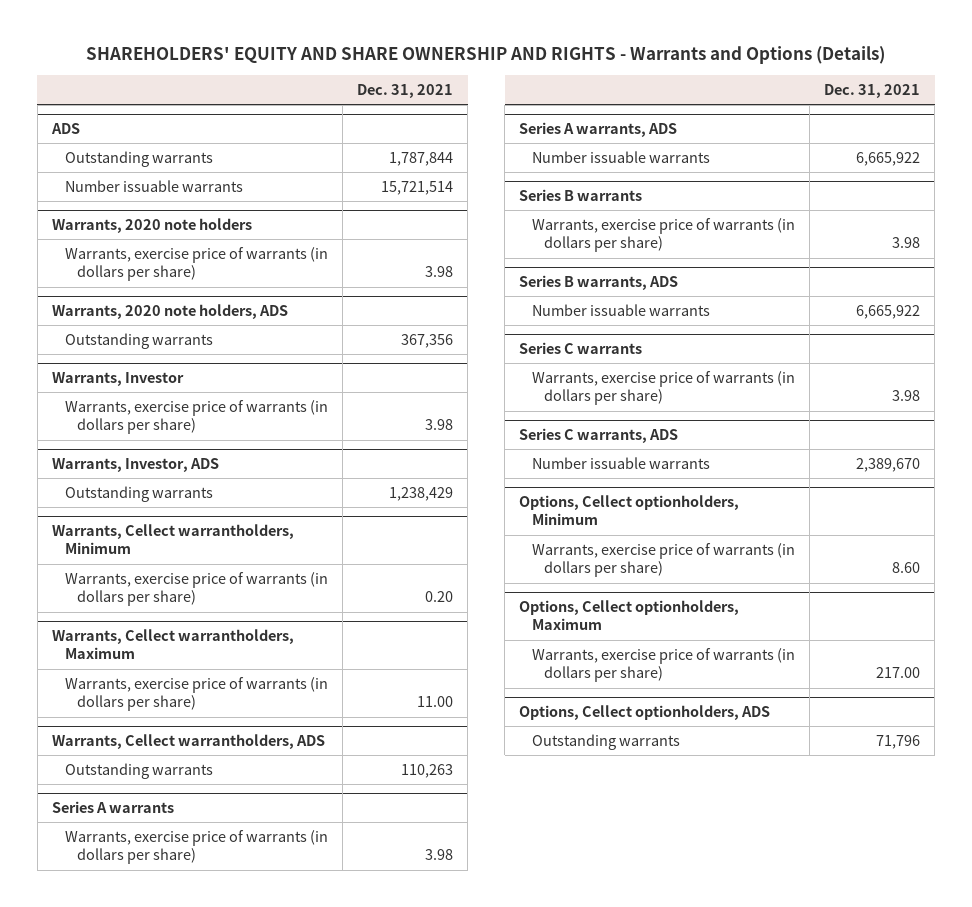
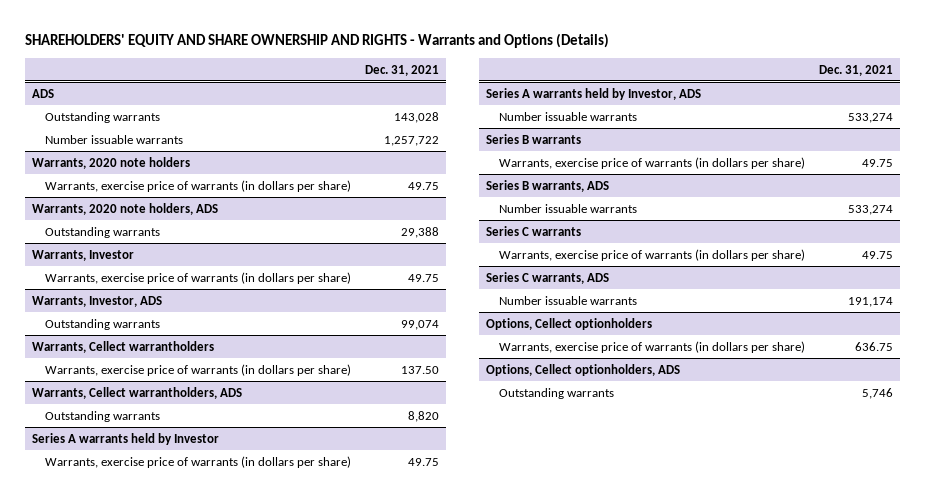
@ ADS
- Outstanding warrants | 1,787,844
- Number issuable warrants | 15,721,514
+ Outstanding warrants | 143,028
+ Number issuable warrants | 1,257,722
@ Warrants, 2020 note holders
- Warrants, exercise price of warrants (in dollars per share) | 3.98
+ Warrants, exercise price of warrants (in dollars per share) | 49.75
@ Warrants, 2020 note holders, ADS
- Outstanding warrants | 367,356
+ Outstanding warrants | 29,388
@ Warrants, Investor
- Warrants, exercise price of warrants (in dollars per share) | 3.98
+ Warrants, exercise price of warrants (in dollars per share) | 49.75
@ Warrants, Investor, ADS
- Outstanding warrants | 1,238,429
- Warrants, Cellect warrantholders, Minimum
- Warrants, exercise price of warrants (in dollars per share) | 0.20
- Warrants, Cellect warrantholders, Maximum
- Warrants, exercise price of warrants (in dollars per share) | 11.00
@ Warrants, Investor, ADS
+ Outstanding warrants | 99,074
+ Warrants, Cellect warrantholders
+ Warrants, exercise price of warrants (in dollars per share) | 137.50
@ Warrants, Cellect warrantholders, ADS
- Outstanding warrants | 110,263
- Series A warrants
- Warrants, exercise price of warrants (in dollars per share) | 3.98
- Series A warrants, ADS
- Number issuable warrants | 6,665,922
@ Warrants, Cellect warrantholders, ADS
+ Outstanding warrants | 8,820
+ Series A warrants held by Investor
+ Warrants, exercise price of warrants (in dollars per share) | 49.75
+ Series A warrants held by Investor, ADS
+ Number issuable warrants | 533,274
@ Series B warrants
- Warrants, exercise price of warrants (in dollars per share) | 3.98
+ Warrants, exercise price of warrants (in dollars per share) | 49.75
@ Series B warrants, ADS
- Number issuable warrants | 6,665,922
+ Number issuable warrants | 533,274
@ Series C warrants
- Warrants, exercise price of warrants (in dollars per share) | 3.98
+ Warrants, exercise price of warrants (in dollars per share) | 49.75
@ Series C warrants, ADS
- Number issuable warrants | 2,389,670
- Options, Cellect optionholders, Minimum
- Warrants, exercise price of warrants (in dollars per share) | 8.60
- Options, Cellect optionholders, Maximum
- Warrants, exercise price of warrants (in dollars per share) | 217.00
@ Series C warrants, ADS
+ Number issuable warrants | 191,174
+ Options, Cellect optionholders
+ Warrants, exercise price of warrants (in dollars per share) | 636.75
@ Options, Cellect optionholders, ADS
- Outstanding warrants | 71,796
+ Outstanding warrants | 5,746

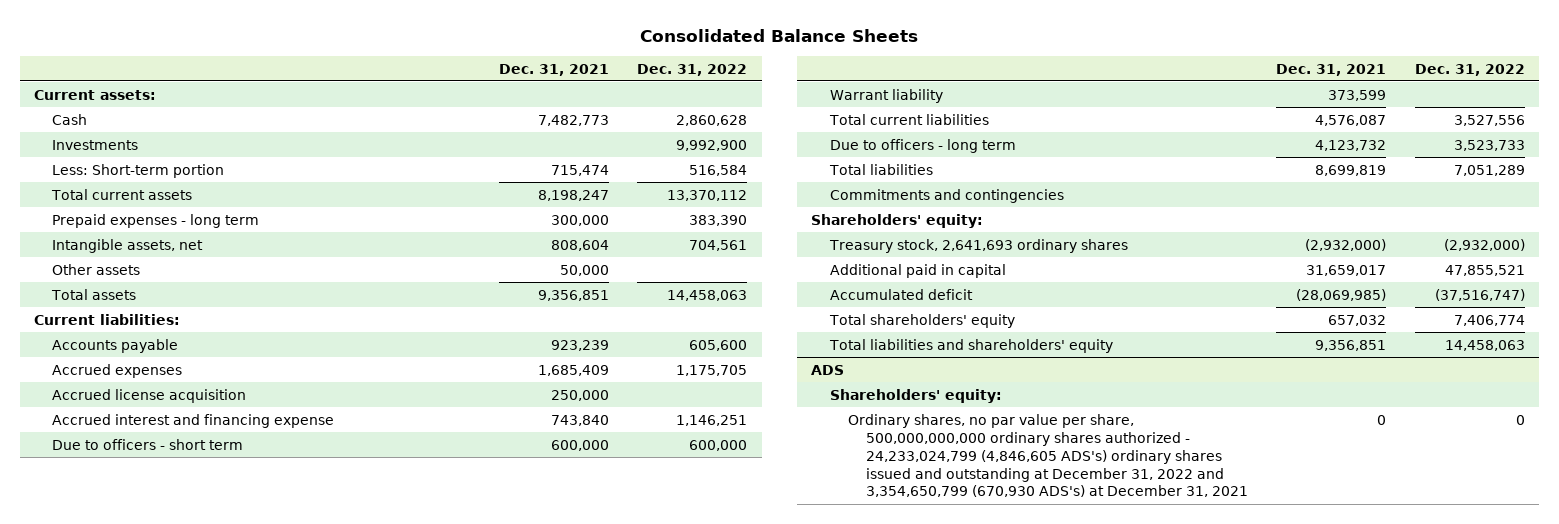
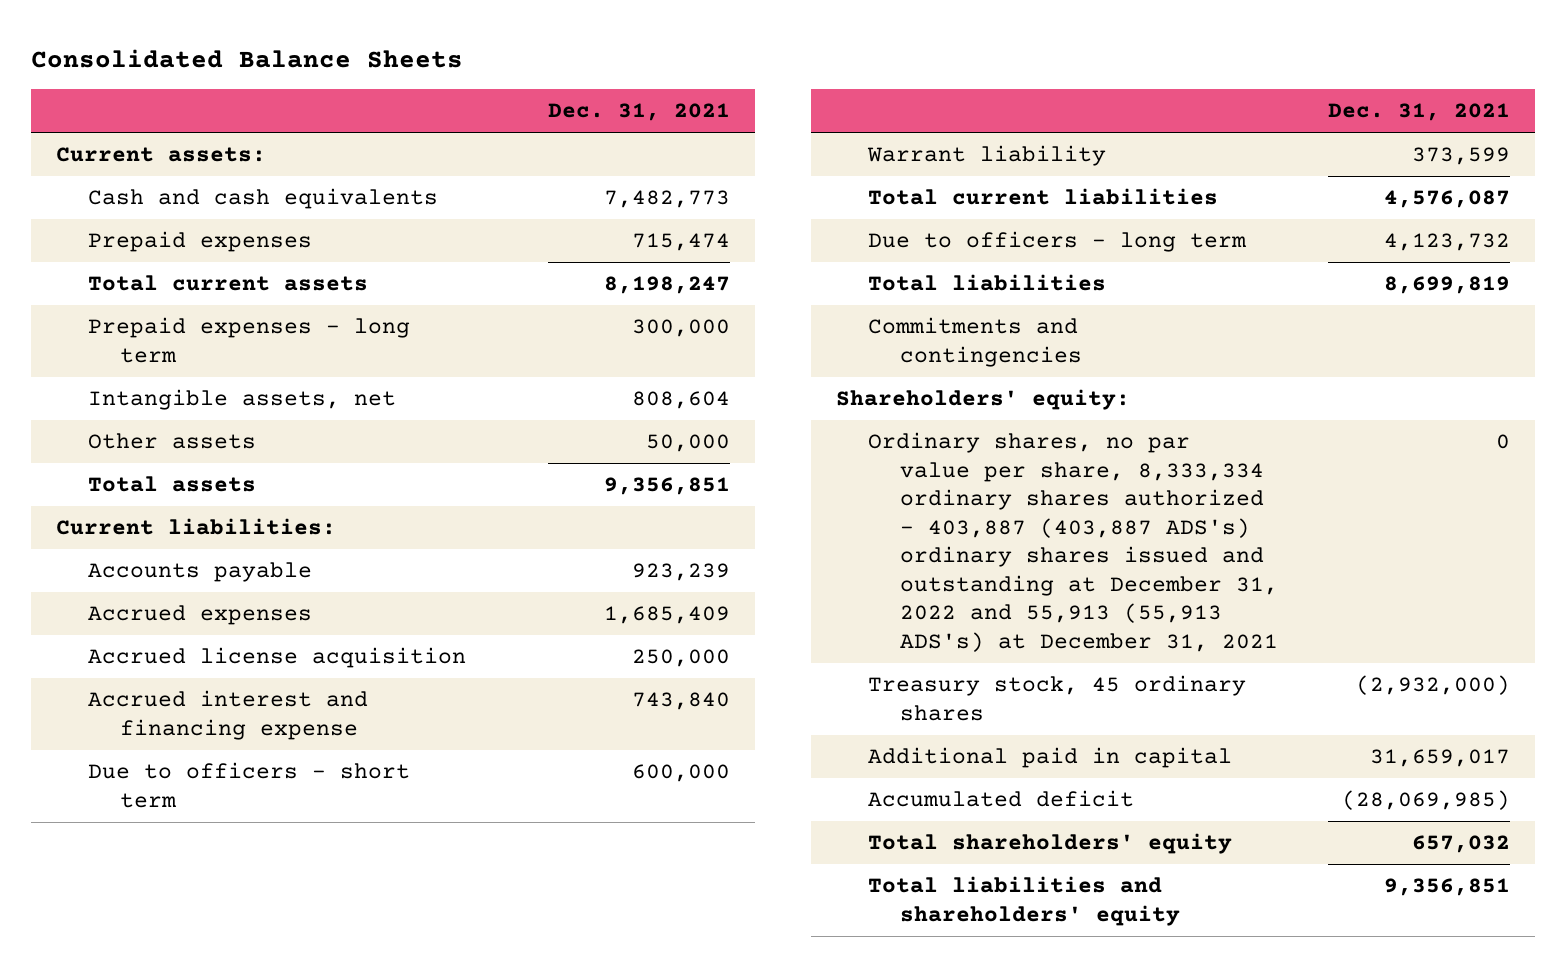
- | Dec. 31, 2021 | Dec. 31, 2022
+ | Dec. 31, 2021
- Cash | 7,482,773 | 2,860,628
- Investments | | 9,992,900
- Less: Short-term portion | 715,474 | 516,584
+ Cash and cash equivalents | 7,482,773
+ Prepaid expenses | 715,474
- Treasury stock, 2,641,693 ordinary shares | (2,932,000) | (2,932,000)
+ Ordinary shares, no par value per share, 8,333,334 ordinary shares authorized - 403,887 (403,887 ADS's) ordinary shares issued and outstanding at December 31, 2022 and 55,913 (55,913 ADS's) at December 31, 2021 | 0
+ Treasury stock, 45 ordinary shares | (2,932,000)
- ADS
- Shareholders' equity:
- Ordinary shares, no par value per share, 500,000,000,000 ordinary shares authorized - 24,233,024,799 (4,846,605 ADS's) ordinary shares issued and outstanding at December 31, 2022 and 3,354,650,799 (670,930 ADS's) at December 31, 2021 | 0 | 0

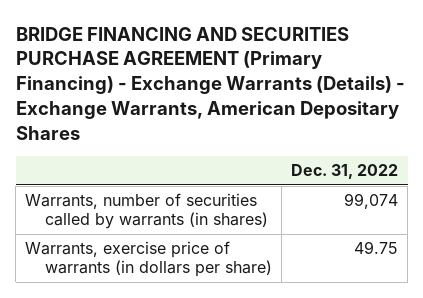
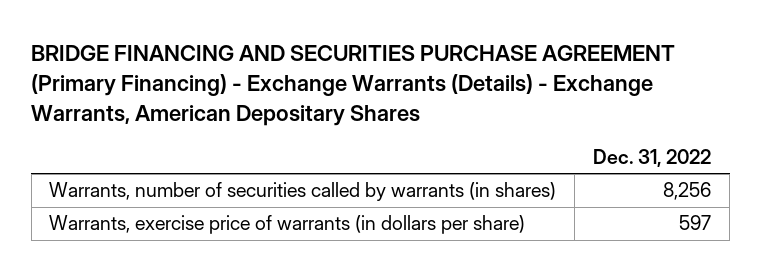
- Warrants, number of securities called by warrants (in shares) | 99,074
- Warrants, exercise price of warrants (in dollars per share) | 49.75
+ Warrants, number of securities called by warrants (in shares) | 8,256
+ Warrants, exercise price of warrants (in dollars per share) | 597

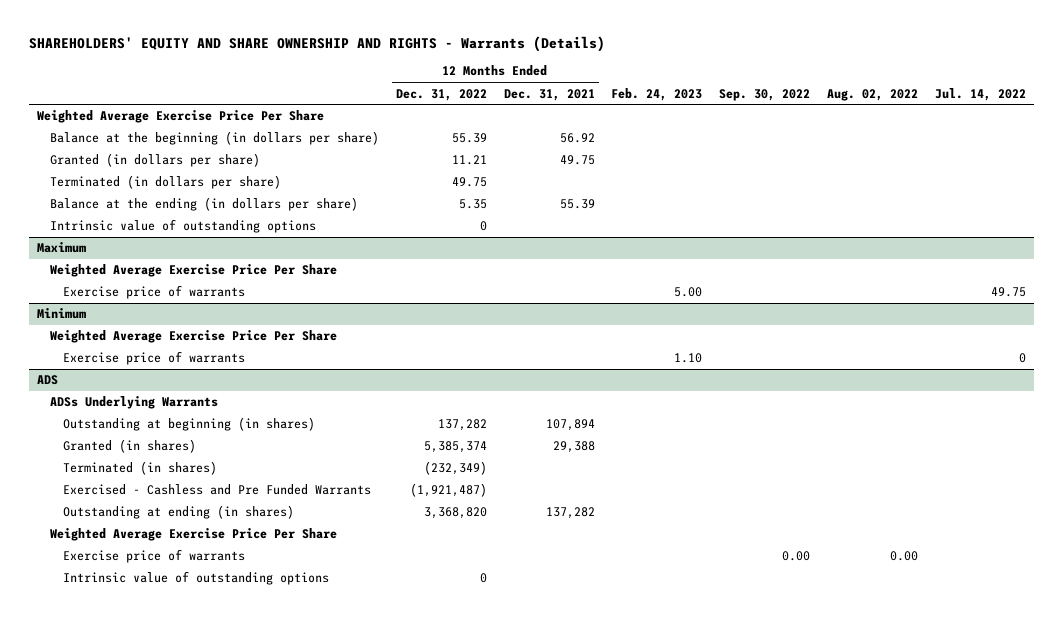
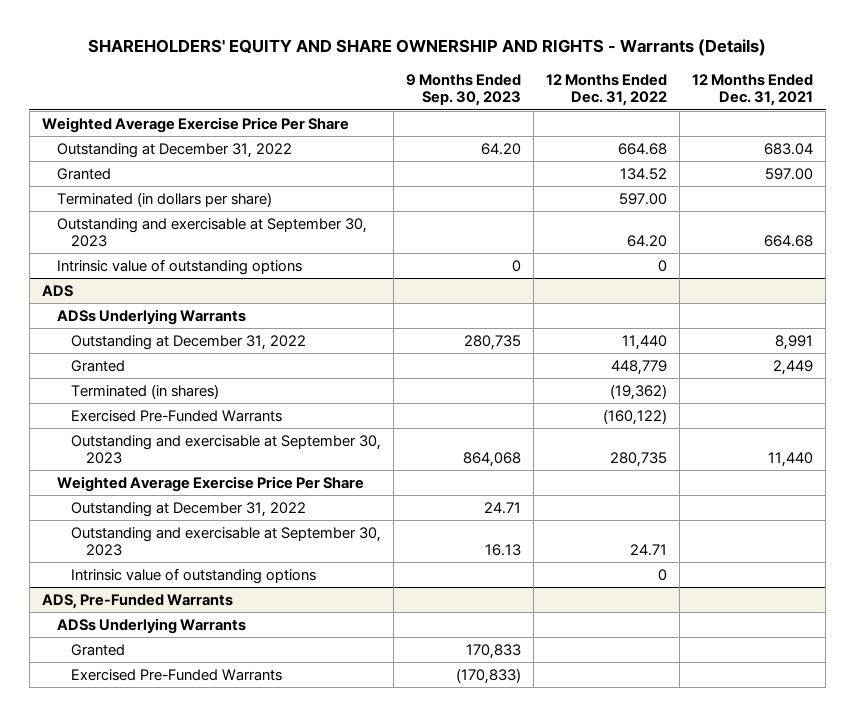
- | 12 Months Ended Dec. 31, 2022 | 12 Months Ended Dec. 31, 2021 | Feb. 24, 2023 | Sep. 30, 2022 | Aug. 02, 2022 | Jul. 14, 2022
+ | 9 Months Ended Sep. 30, 2023 | 12 Months Ended Dec. 31, 2022 | 12 Months Ended Dec. 31, 2021
- Balance at the beginning (in dollars per share) | 55.39 | 56.92 | | | |
- Granted (in dollars per share) | 11.21 | 49.75 | | | |
- Terminated (in dollars per share) | 49.75 | | | | |
- Balance at the ending (in dollars per share) | 5.35 | 55.39 | | | |
+ Outstanding at December 31, 2022 | 64.20 | 664.68 | 683.04
+ Granted | | 134.52 | 597.00
+ Terminated (in dollars per share) | | 597.00 |
+ Outstanding and exercisable at September 30, 2023 | | 64.20 | 664.68
- Maximum
- Weighted Average Exercise Price Per Share
- Exercise price of warrants | | | 5.00 | | | 49.75
- Minimum
- Weighted Average Exercise Price Per Share
- Exercise price of warrants | | | 1.10 | | | 0
@ ADS
- Outstanding at beginning (in shares) | 137,282 | 107,894 | | | |
- Granted (in shares) | 5,385,374 | 29,388 | | | |
- Terminated (in shares) | (232,349) | | | | |
- Exercised - Cashless and Pre Funded Warrants | (1,921,487) | | | | |
- Outstanding at ending (in shares) | 3,368,820 | 137,282 | | | |
+ Outstanding at December 31, 2022 | 280,735 | 11,440 | 8,991
+ Granted | | 448,779 | 2,449
+ Terminated (in shares) | | (19,362) |
+ Exercised Pre-Funded Warrants | | (160,122) |
+ Outstanding and exercisable at September 30, 2023 | 864,068 | 280,735 | 11,440
- Exercise price of warrants | | | | 0.00 | 0.00 |
+ Outstanding at December 31, 2022 | 24.71 | |
+ Outstanding and exercisable at September 30, 2023 | 16.13 | 24.71 |
+ ADS, Pre-Funded Warrants
+ ADSs Underlying Warrants
+ Granted | 170,833 | |
+ Exercised Pre-Funded Warrants | (170,833) | |

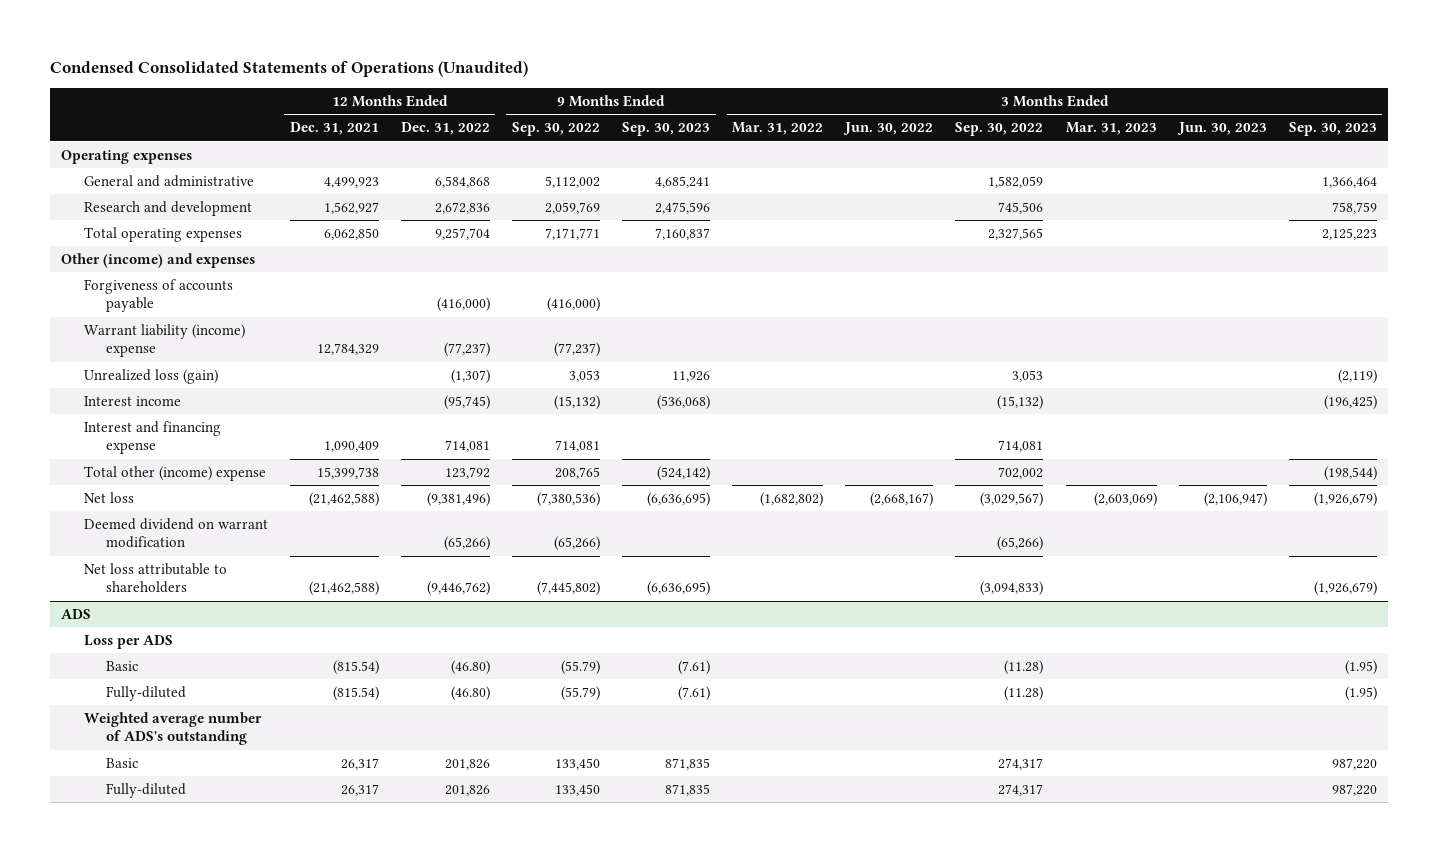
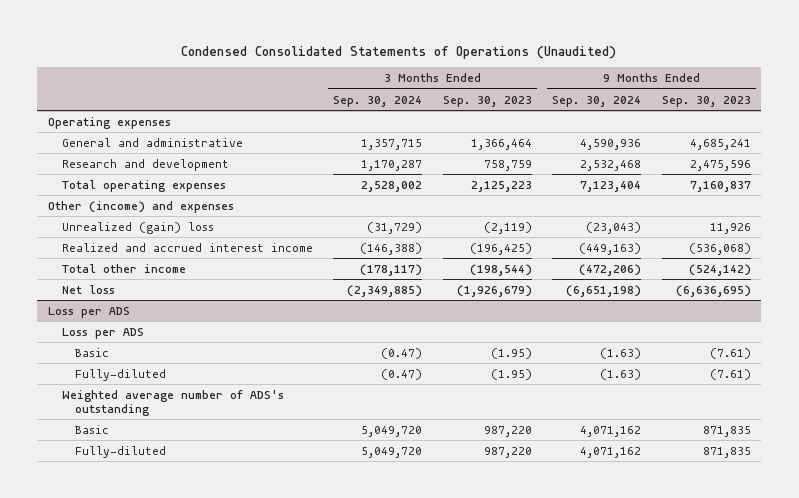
- | 12 Months Ended Dec. 31, 2021 | 12 Months Ended Dec. 31, 2022 | 9 Months Ended Sep. 30, 2022 | 9 Months Ended Sep. 30, 2023 | 3 Months Ended Mar. 31, 2022 | 3 Months Ended Jun. 30, 2022 | 3 Months Ended Sep. 30, 2022 | 3 Months Ended Mar. 31, 2023 | 3 Months Ended Jun. 30, 2023 | 3 Months Ended Sep. 30, 2023
+ | 3 Months Ended Sep. 30, 2024 | 3 Months Ended Sep. 30, 2023 | 9 Months Ended Sep. 30, 2024 | 9 Months Ended Sep. 30, 2023
- Forgiveness of accounts payable | | (416,000) | (416,000) | | | | | | |
- Warrant liability (income) expense | 12,784,329 | (77,237) | (77,237) | | | | | | |
- Unrealized loss (gain) | | (1,307) | 3,053 | 11,926 | | | 3,053 | | | (2,119)
- Interest income | | (95,745) | (15,132) | (536,068) | | | (15,132) | | | (196,425)
- Interest and financing expense | 1,090,409 | 714,081 | 714,081 | | | | 714,081 | | |
- Total other (income) expense | 15,399,738 | 123,792 | 208,765 | (524,142) | | | 702,002 | | | (198,544)
+ Unrealized (gain) loss | (31,729) | (2,119) | (23,043) | 11,926
+ Realized and accrued interest income | (146,388) | (196,425) | (449,163) | (536,068)
+ Total other income | (178,117) | (198,544) | (472,206) | (524,142)
- Deemed dividend on warrant modification | | (65,266) | (65,266) | | | | (65,266) | | |
- Net loss attributable to shareholders | (21,462,588) | (9,446,762) | (7,445,802) | (6,636,695) | | | (3,094,833) | | | (1,926,679)
- ADS
+ Loss per ADS

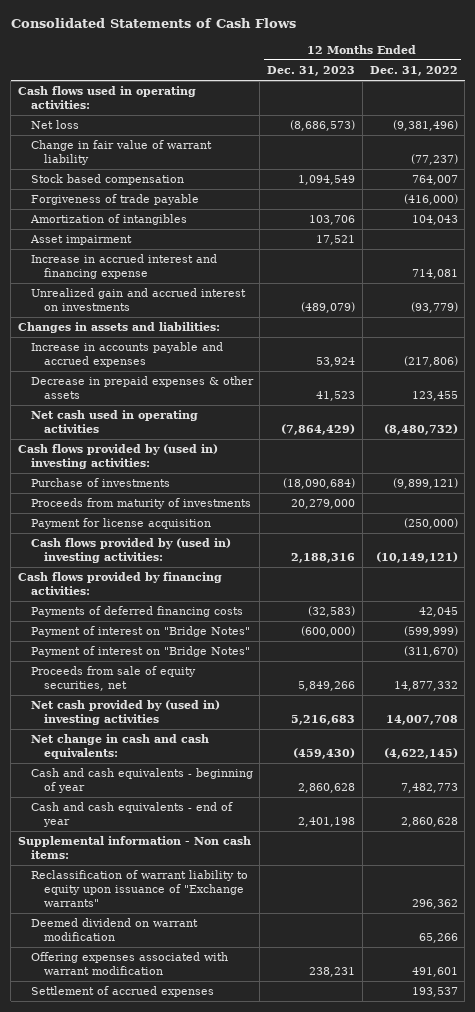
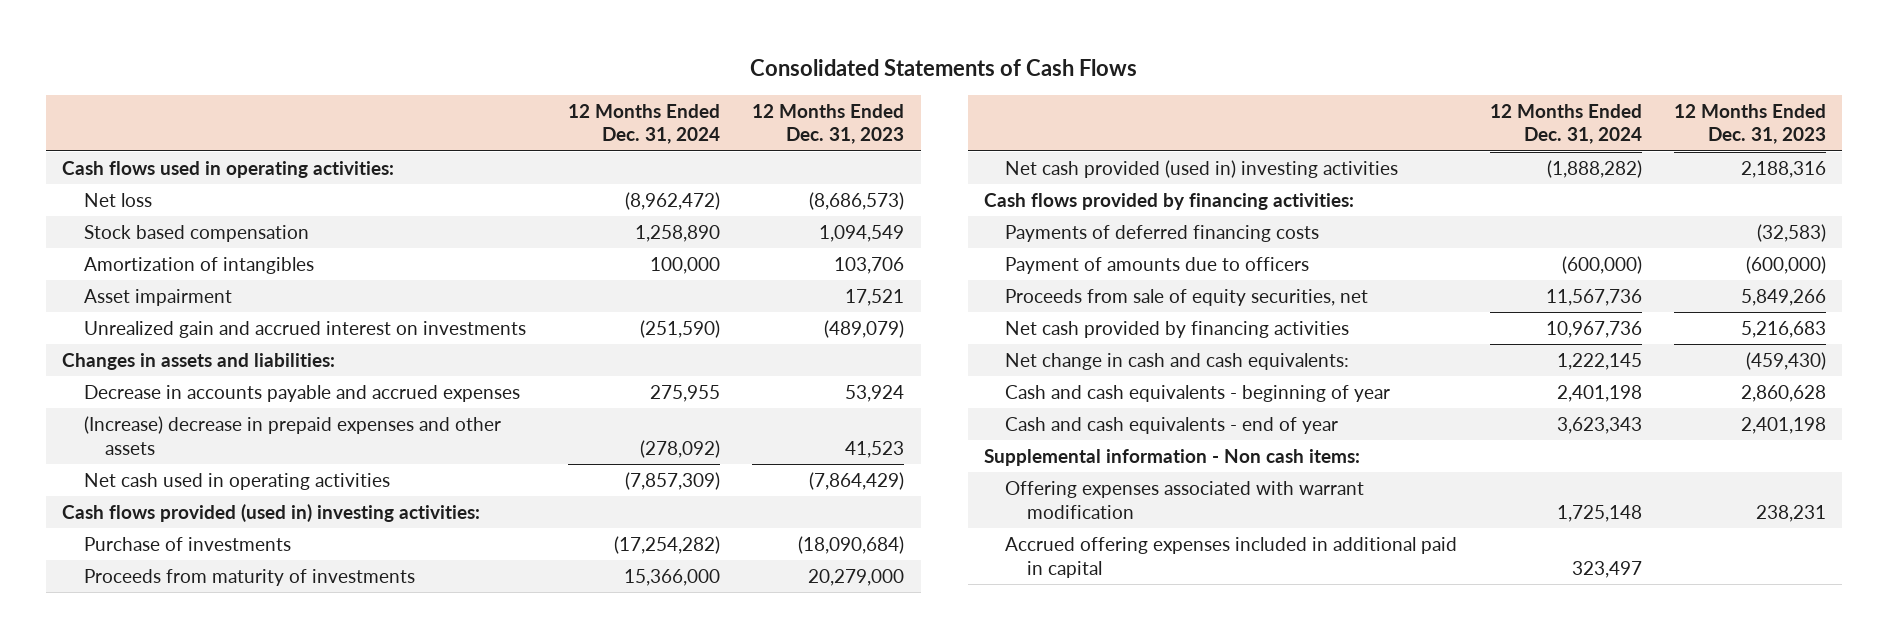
- | 12 Months Ended Dec. 31, 2023 | 12 Months Ended Dec. 31, 2022
+ | 12 Months Ended Dec. 31, 2024 | 12 Months Ended Dec. 31, 2023
- Change in fair value of warrant liability | | (77,237)
- Forgiveness of trade payable | | (416,000)
- Increase in accrued interest and financing expense | | 714,081
- Increase in accounts payable and accrued expenses | 53,924 | (217,806)
- Decrease in prepaid expenses & other assets | 41,523 | 123,455
+ Decrease in accounts payable and accrued expenses | 275,955 | 53,924
+ (Increase) decrease in prepaid expenses and other assets | (278,092) | 41,523
- Cash flows provided by (used in) investing activities:
+ Cash flows provided (used in) investing activities:
- Payment for license acquisition | | (250,000)
- Cash flows provided by (used in) investing activities: | 2,188,316 | (10,149,121)
+ Net cash provided (used in) investing activities | (1,888,282) | 2,188,316
- Payment of interest on "Bridge Notes" | (600,000) | (599,999)
- Payment of interest on "Bridge Notes" | | (311,670)
+ Payment of amounts due to officers | (600,000) | (600,000)
- Net cash provided by (used in) investing activities | 5,216,683 | 14,007,708
+ Net cash provided by financing activities | 10,967,736 | 5,216,683
- Reclassification of warrant liability to equity upon issuance of "Exchange warrants" | | 296,362
- Deemed dividend on warrant modification | | 65,266
- Settlement of accrued expenses | | 193,537
+ Accrued offering expenses included in additional paid in capital | 323,497 |

